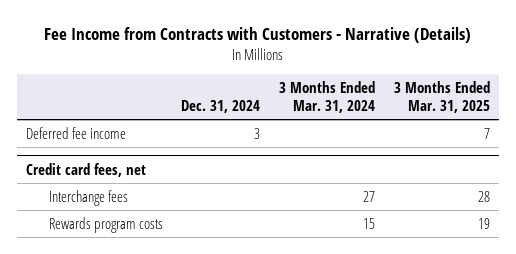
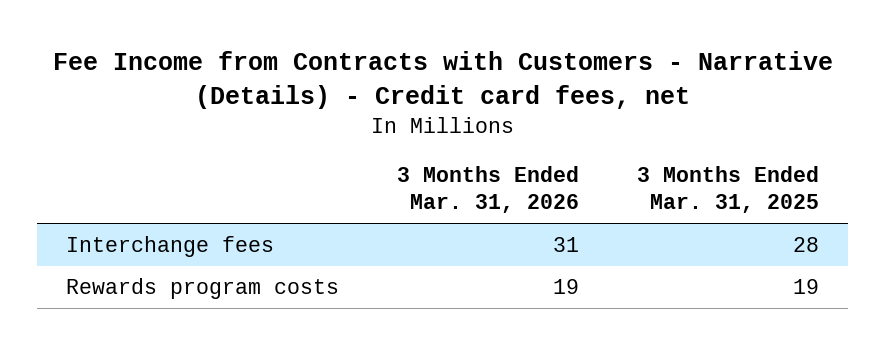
- Fee Income from Contracts with Customers - Narrative (Details)
+ Fee Income from Contracts with Customers - Narrative (Details) - Credit card fees, net
- | Dec. 31, 2024 | 3 Months Ended Mar. 31, 2024 | 3 Months Ended Mar. 31, 2025
+ | 3 Months Ended Mar. 31, 2026 | 3 Months Ended Mar. 31, 2025
- Deferred fee income | 3 | | 7
- Credit card fees, net

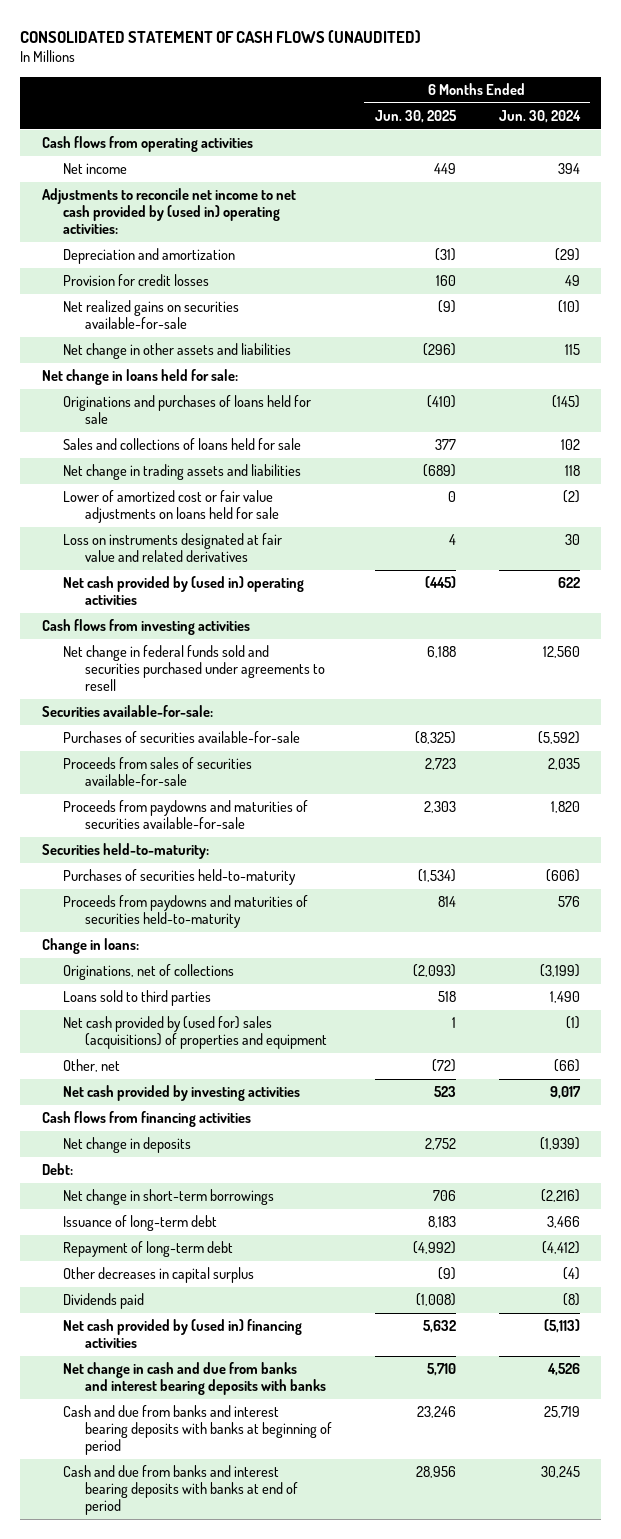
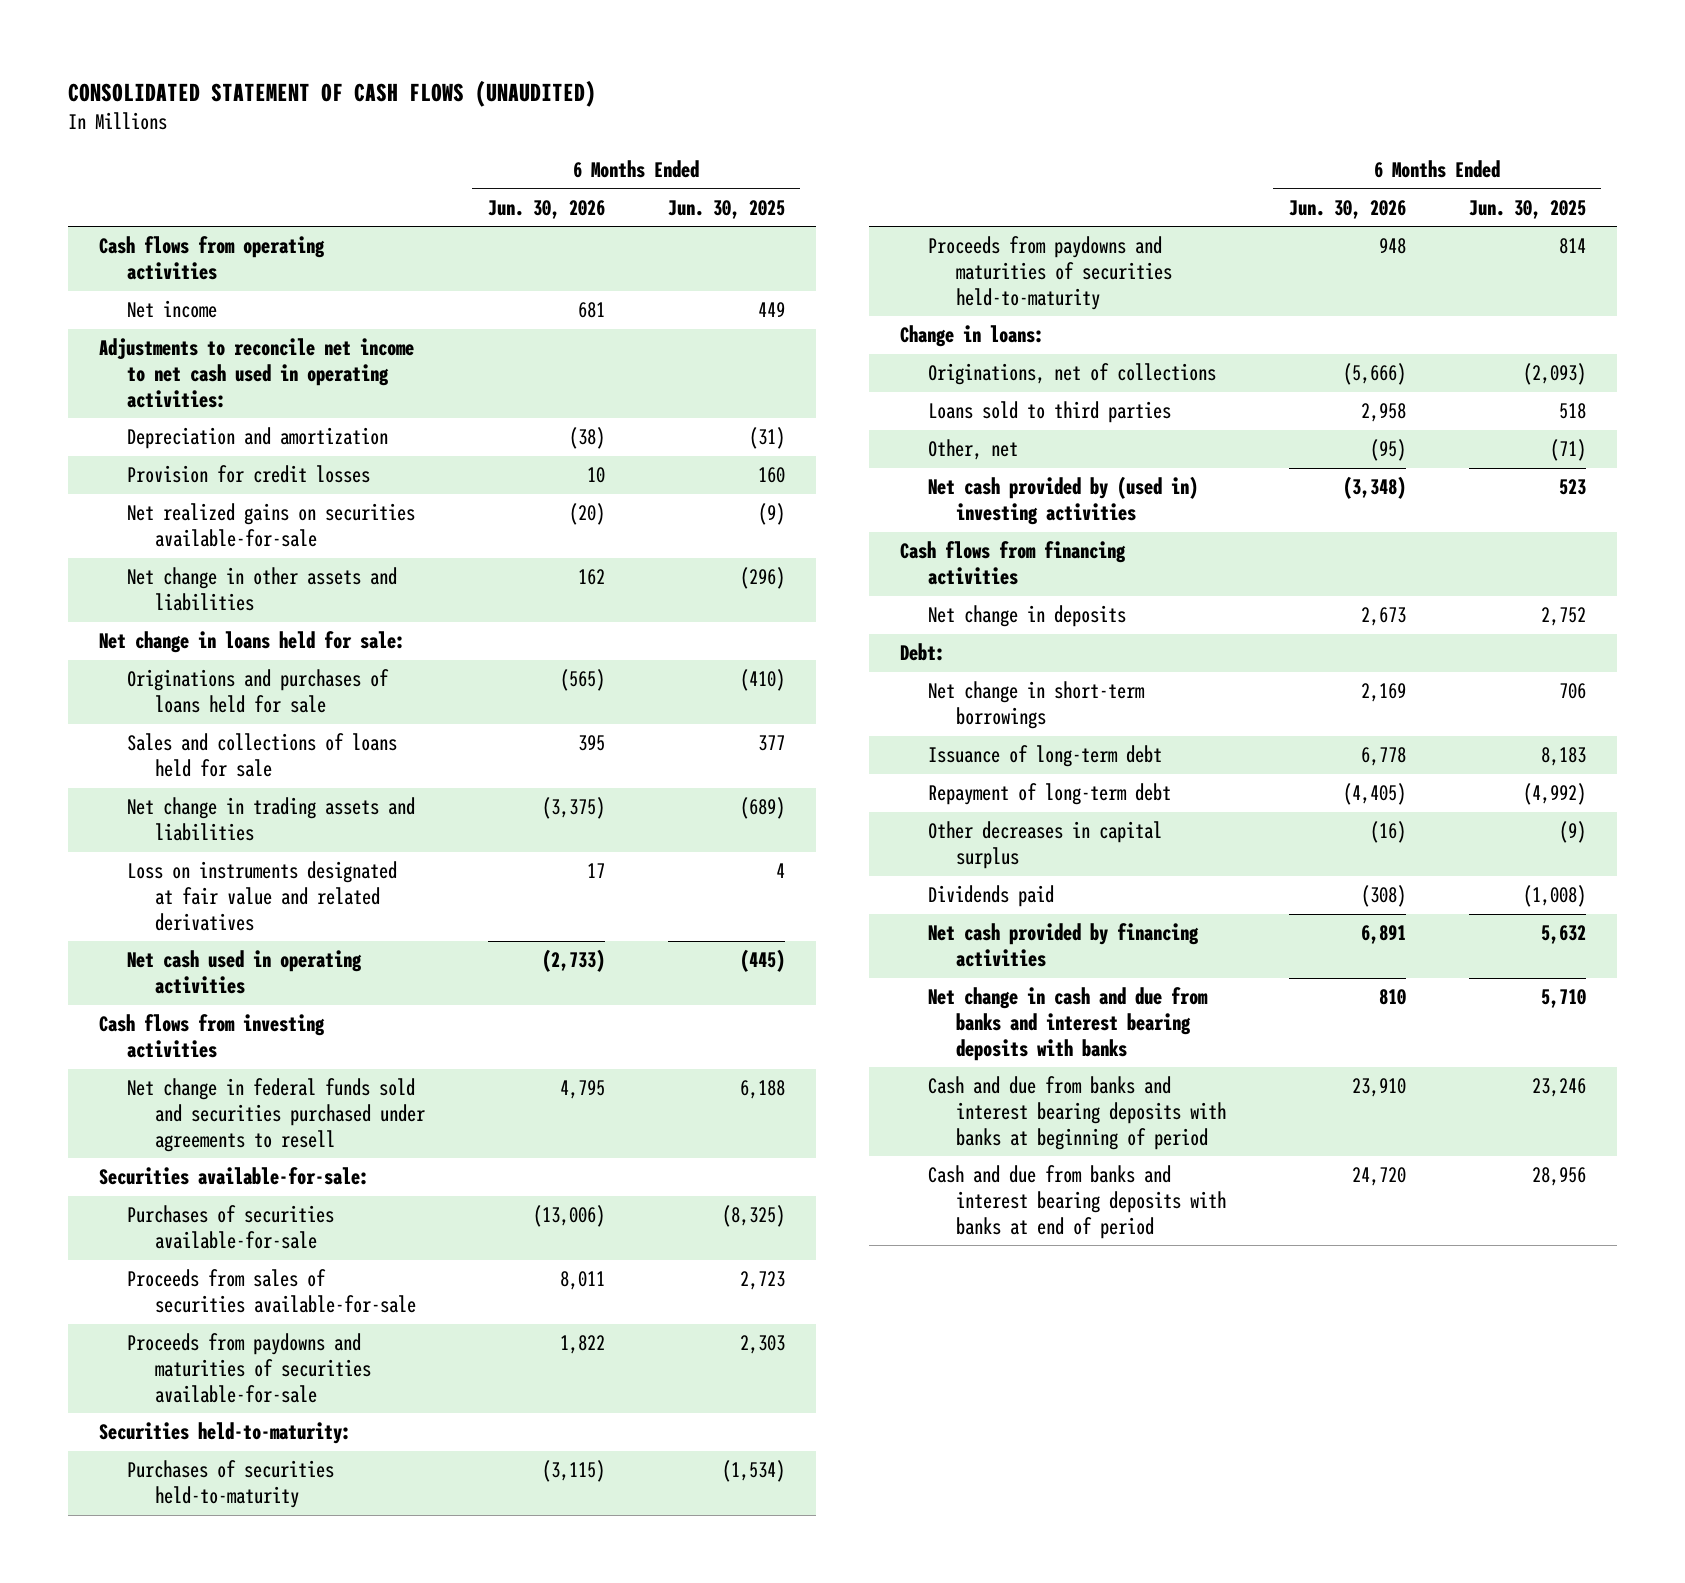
- | 6 Months Ended Jun. 30, 2025 | 6 Months Ended Jun. 30, 2024
+ | 6 Months Ended Jun. 30, 2026 | 6 Months Ended Jun. 30, 2025
- Adjustments to reconcile net income to net cash provided by (used in) operating activities:
+ Adjustments to reconcile net income to net cash used in operating activities:
- Lower of amortized cost or fair value adjustments on loans held for sale | 0 | (2)
- Net cash provided by (used in) operating activities | (445) | 622
+ Net cash used in operating activities | (2,733) | (445)
- Net cash provided by (used for) sales (acquisitions) of properties and equipment | 1 | (1)
- Other, net | (72) | (66)
- Net cash provided by investing activities | 523 | 9,017
+ Other, net | (95) | (71)
+ Net cash provided by (used in) investing activities | (3,348) | 523
- Net cash provided by (used in) financing activities | 5,632 | (5,113)
+ Net cash provided by financing activities | 6,891 | 5,632

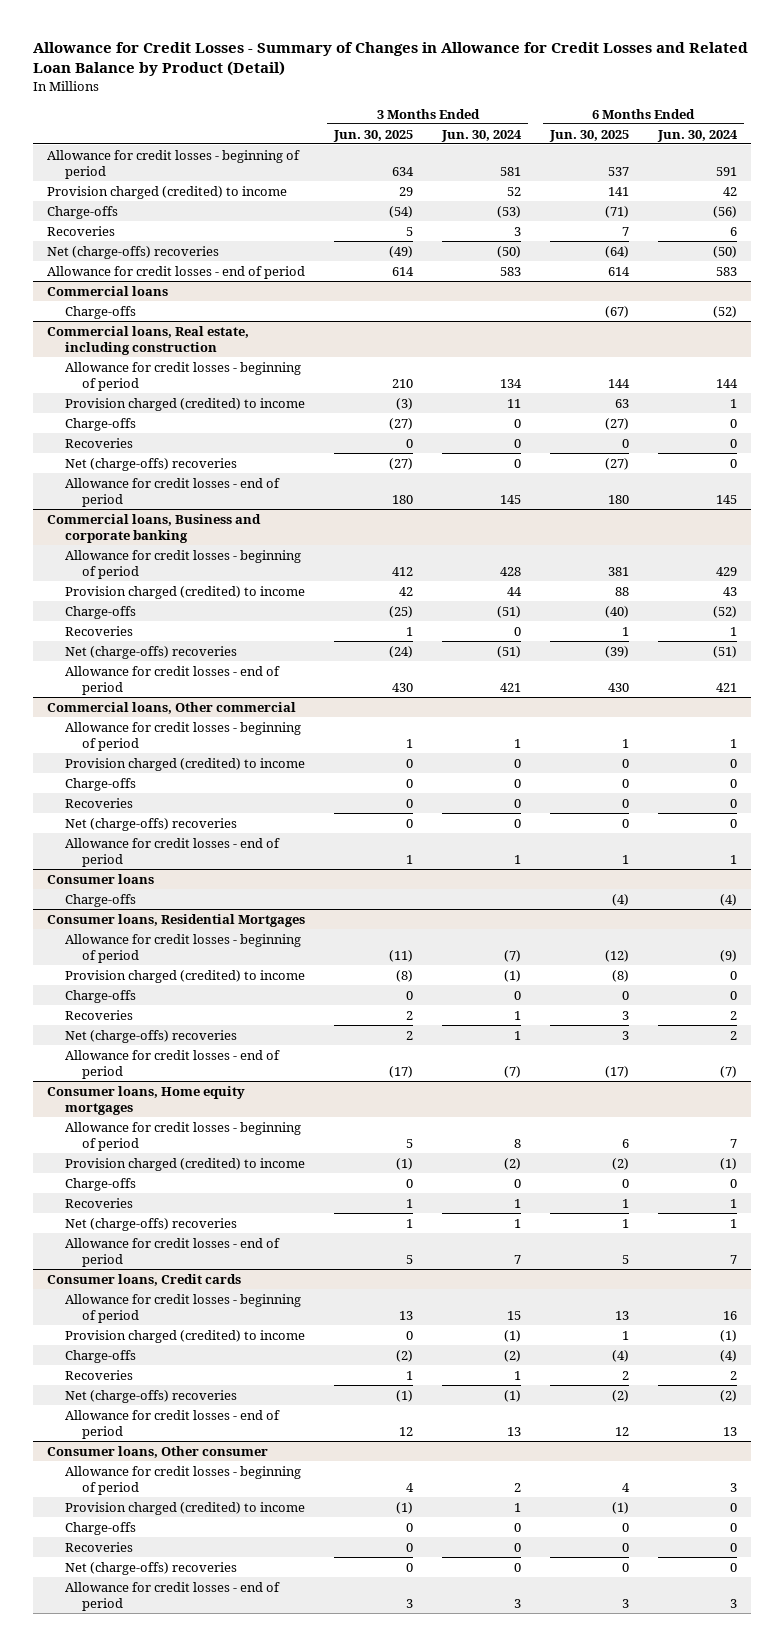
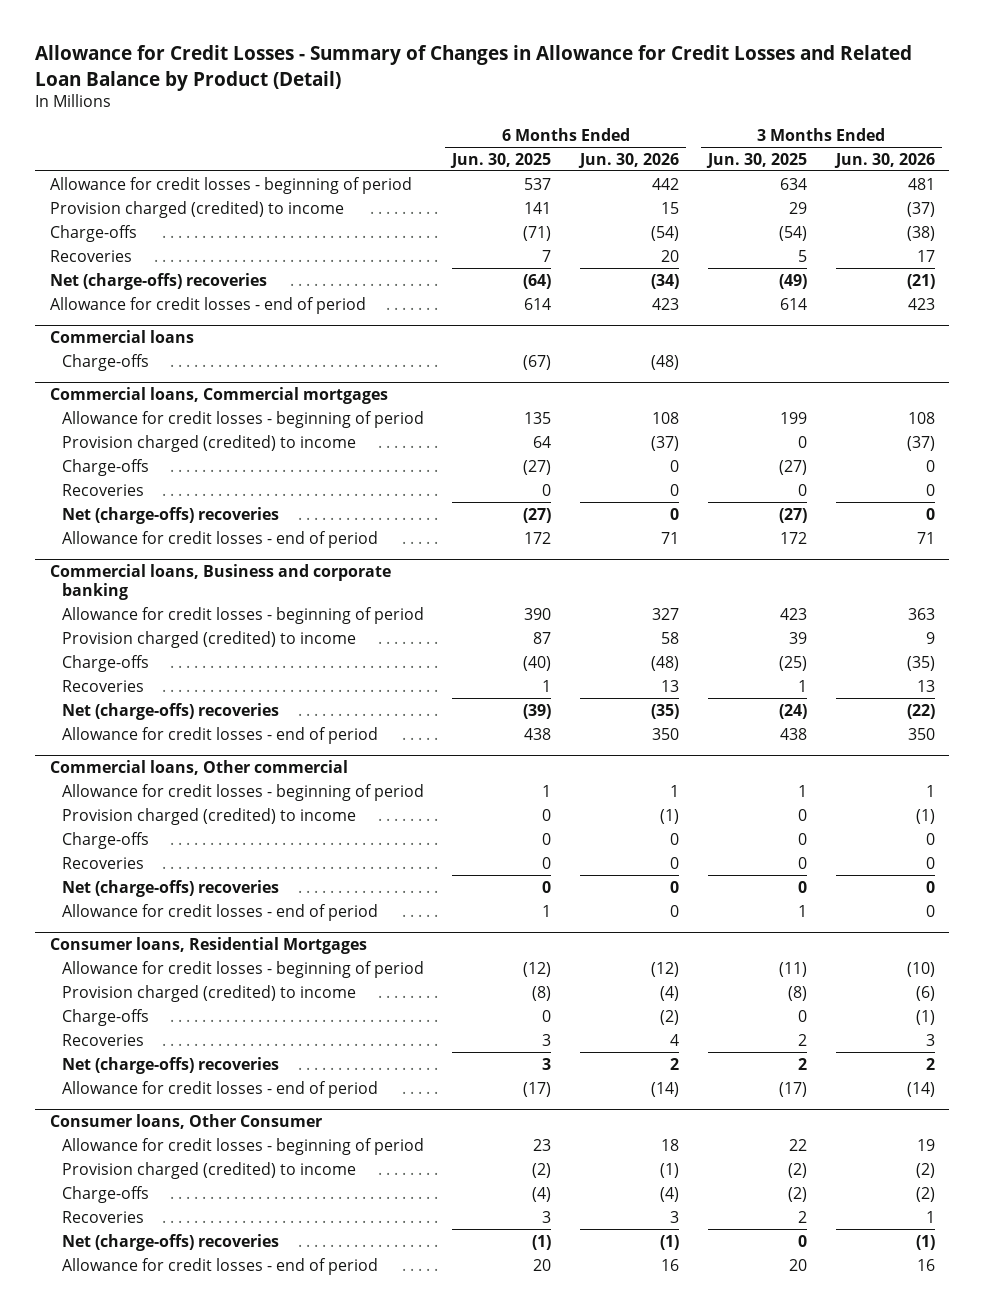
- | 3 Months Ended Jun. 30, 2025 | 3 Months Ended Jun. 30, 2024 | 6 Months Ended Jun. 30, 2025 | 6 Months Ended Jun. 30, 2024
+ | 6 Months Ended Jun. 30, 2025 | 6 Months Ended Jun. 30, 2026 | 3 Months Ended Jun. 30, 2025 | 3 Months Ended Jun. 30, 2026
- Commercial loans, Real estate, including construction
- Allowance for credit losses - beginning of period | 210 | 134 | 144 | 144
- Provision charged (credited) to income | (3) | 11 | 63 | 1
+ Commercial loans, Commercial mortgages
+ Allowance for credit losses - beginning of period | 135 | 108 | 199 | 108
+ Provision charged (credited) to income | 64 | (37) | 0 | (37)
- Allowance for credit losses - end of period | 180 | 145 | 180 | 145
+ Allowance for credit losses - end of period | 172 | 71 | 172 | 71
@ Commercial loans, Business and corporate banking
- Allowance for credit losses - beginning of period | 412 | 428 | 381 | 429
- Provision charged (credited) to income | 42 | 44 | 88 | 43
+ Allowance for credit losses - beginning of period | 390 | 327 | 423 | 363
+ Provision charged (credited) to income | 87 | 58 | 39 | 9
- Allowance for credit losses - end of period | 430 | 421 | 430 | 421
+ Allowance for credit losses - end of period | 438 | 350 | 438 | 350
- Consumer loans
- Charge-offs | | | (4) | (4)
- Consumer loans, Home equity mortgages
- Allowance for credit losses - beginning of period | 5 | 8 | 6 | 7
- Provision charged (credited) to income | (1) | (2) | (2) | (1)
- Charge-offs | 0 | 0 | 0 | 0
- Recoveries | 1 | 1 | 1 | 1
- Net (charge-offs) recoveries | 1 | 1 | 1 | 1
- Allowance for credit losses - end of period | 5 | 7 | 5 | 7
- Consumer loans, Credit cards
- Allowance for credit losses - beginning of period | 13 | 15 | 13 | 16
- Provision charged (credited) to income | 0 | (1) | 1 | (1)
+ Consumer loans, Other Consumer
+ Allowance for credit losses - beginning of period | 23 | 18 | 22 | 19
+ Provision charged (credited) to income | (2) | (1) | (2) | (2)
- Recoveries | 1 | 1 | 2 | 2
- Net (charge-offs) recoveries | (1) | (1) | (2) | (2)
- Allowance for credit losses - end of period | 12 | 13 | 12 | 13
- Consumer loans, Other consumer
- Allowance for credit losses - beginning of period | 4 | 2 | 4 | 3
- Provision charged (credited) to income | (1) | 1 | (1) | 0
- Charge-offs | 0 | 0 | 0 | 0
- Recoveries | 0 | 0 | 0 | 0
- Net (charge-offs) recoveries | 0 | 0 | 0 | 0
- Allowance for credit losses - end of period | 3 | 3 | 3 | 3
+ Recoveries | 3 | 3 | 2 | 1
+ Net (charge-offs) recoveries | (1) | (1) | 0 | (1)
+ Allowance for credit losses - end of period | 20 | 16 | 20 | 16

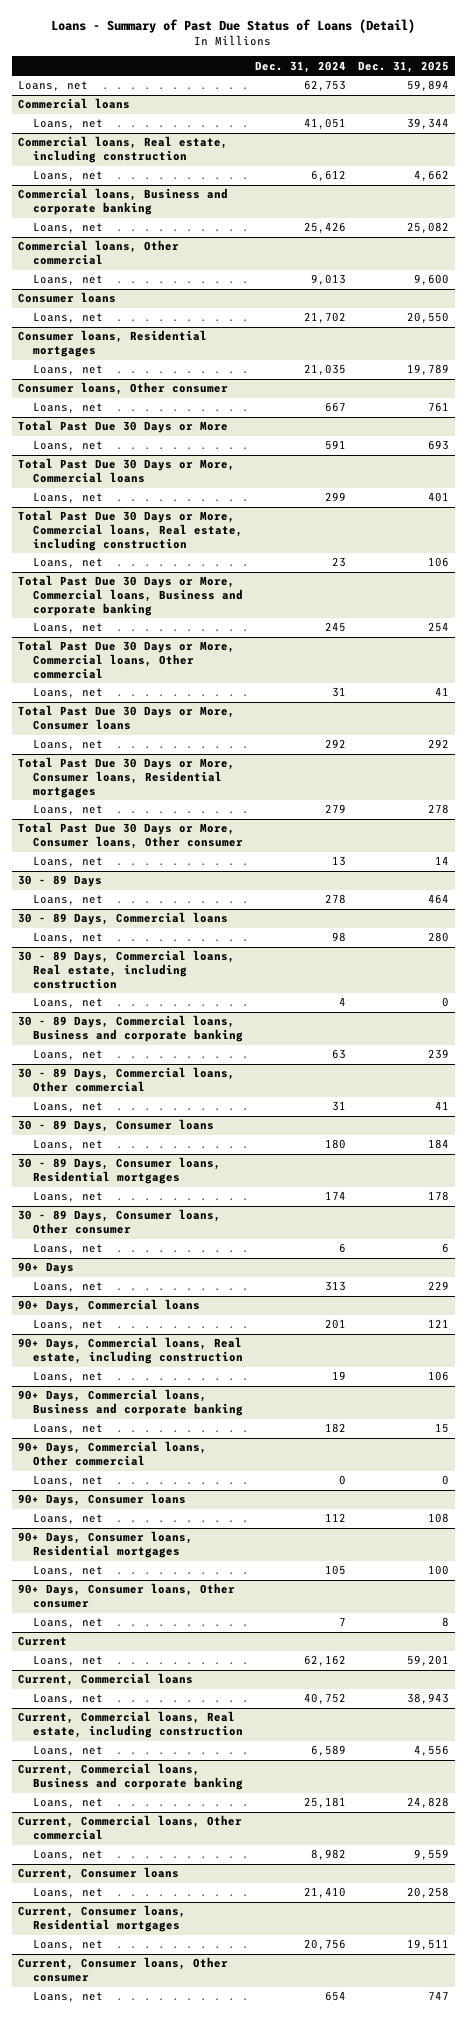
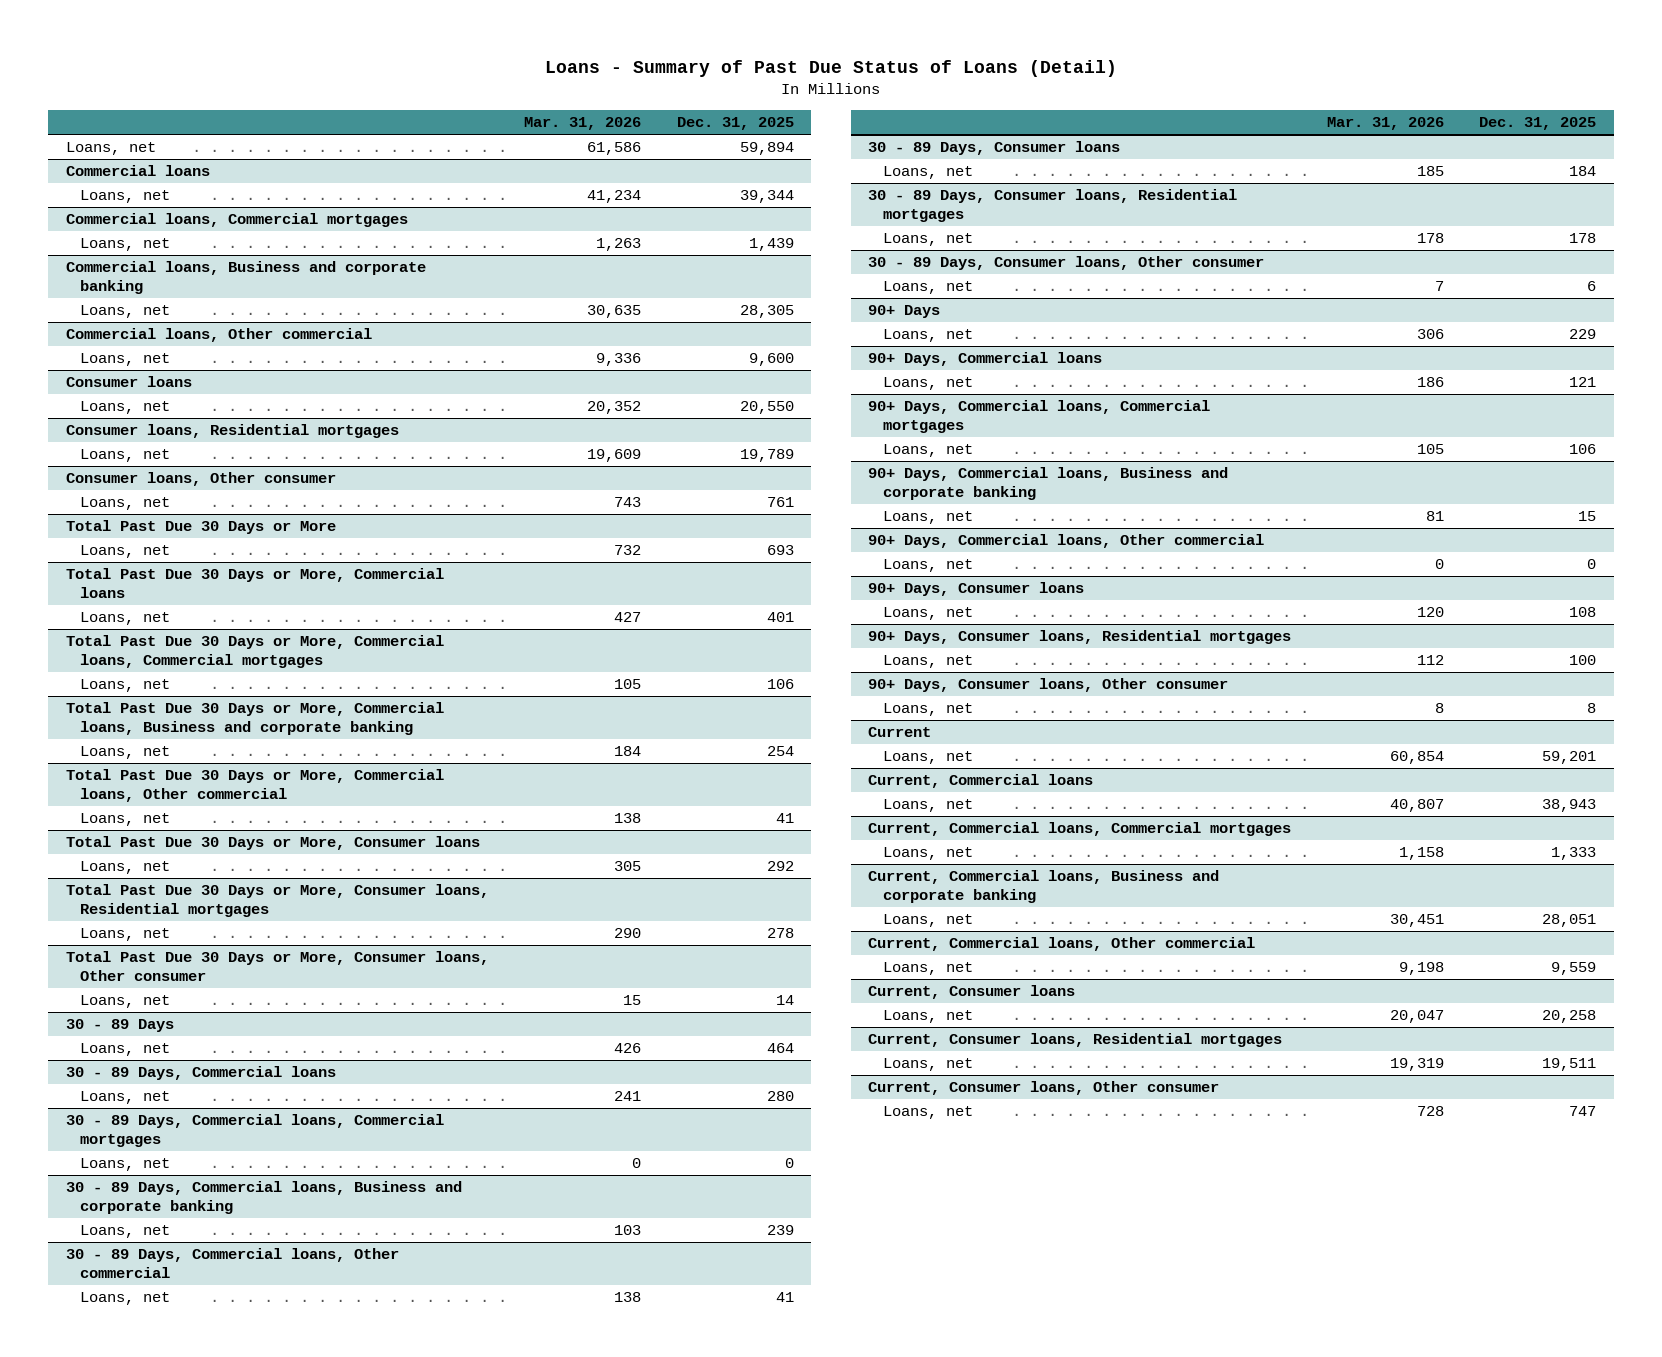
- | Dec. 31, 2024 | Dec. 31, 2025
+ | Mar. 31, 2026 | Dec. 31, 2025
- Commercial loans, Real estate, including construction
- Loans, net | 6,612 | 4,662
+ Commercial loans, Commercial mortgages
+ Loans, net | 1,263 | 1,439
@ Commercial loans, Business and corporate banking
- Loans, net | 25,426 | 25,082
+ Loans, net | 30,635 | 28,305
- Total Past Due 30 Days or More, Commercial loans, Real estate, including construction
+ Total Past Due 30 Days or More, Commercial loans, Commercial mortgages
- 30 - 89 Days, Commercial loans, Real estate, including construction
+ 30 - 89 Days, Commercial loans, Commercial mortgages
- 90+ Days, Commercial loans, Real estate, including construction
+ 90+ Days, Commercial loans, Commercial mortgages
- Current, Commercial loans, Real estate, including construction
- Loans, net | 6,589 | 4,556
+ Current, Commercial loans, Commercial mortgages
+ Loans, net | 1,158 | 1,333
@ Current, Commercial loans, Business and corporate banking
- Loans, net | 25,181 | 24,828
+ Loans, net | 30,451 | 28,051

